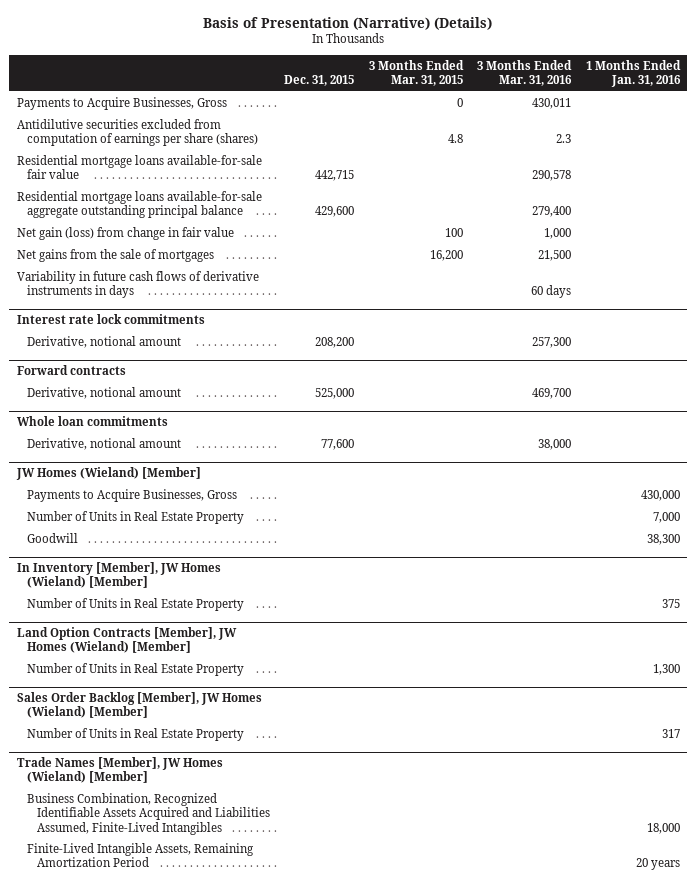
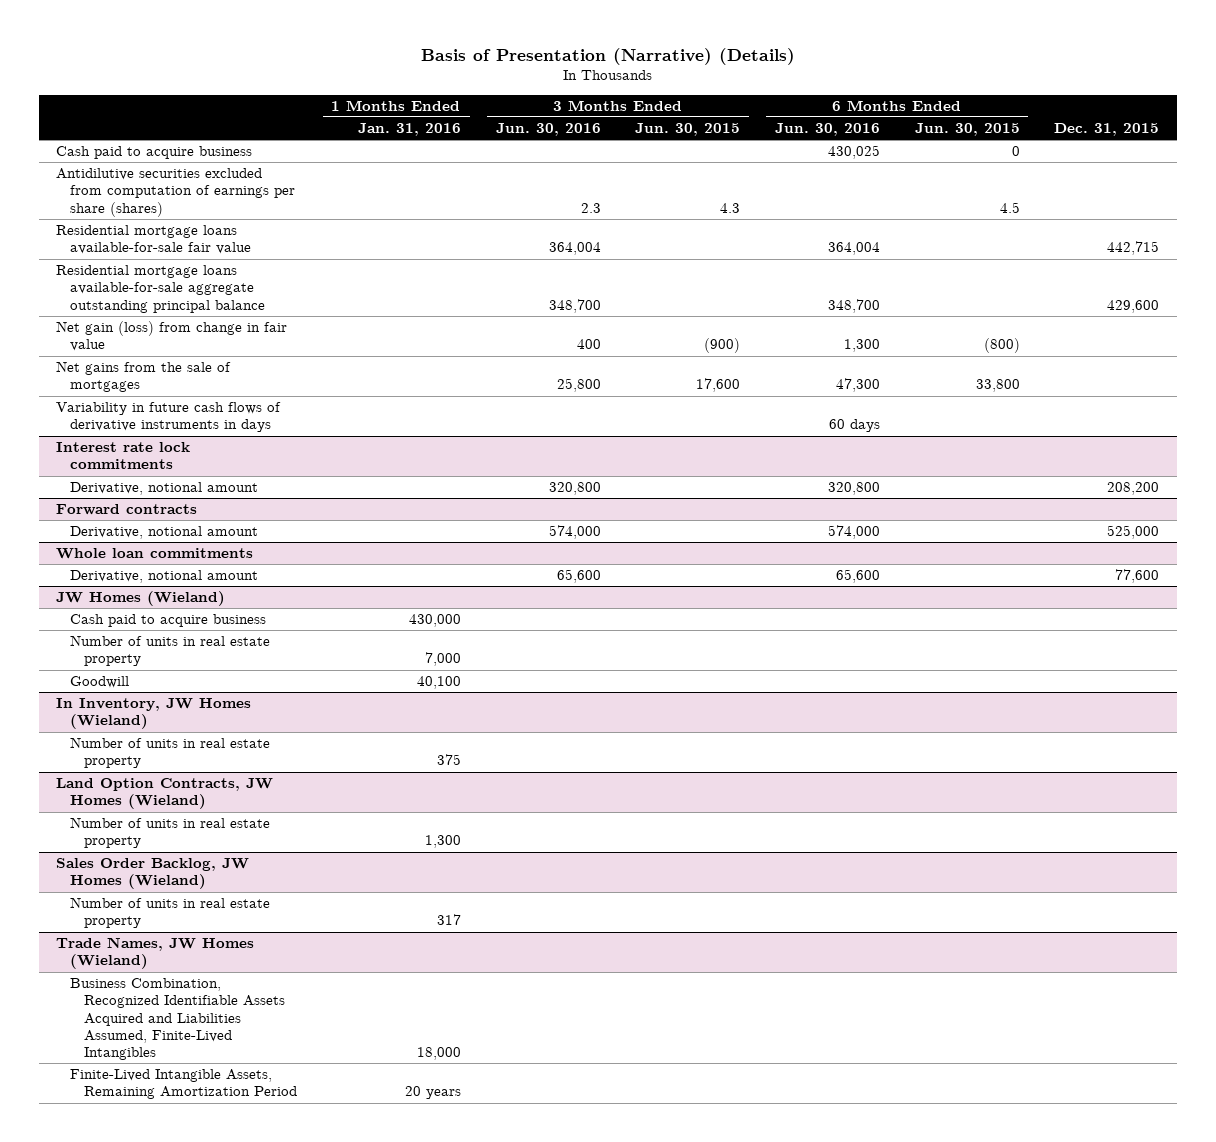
- | Dec. 31, 2015 | 3 Months Ended Mar. 31, 2015 | 3 Months Ended Mar. 31, 2016 | 1 Months Ended Jan. 31, 2016
+ | 1 Months Ended Jan. 31, 2016 | 3 Months Ended Jun. 30, 2016 | 3 Months Ended Jun. 30, 2015 | 6 Months Ended Jun. 30, 2016 | 6 Months Ended Jun. 30, 2015 | Dec. 31, 2015
- Payments to Acquire Businesses, Gross | | 0 | 430,011 |
+ Cash paid to acquire business | | | | 430,025 | 0 |
- JW Homes (Wieland) [Member]
- Payments to Acquire Businesses, Gross | | | | 430,000
- Number of Units in Real Estate Property | | | | 7,000
- Goodwill | | | | 38,300
- In Inventory [Member], JW Homes (Wieland) [Member]
- Number of Units in Real Estate Property | | | | 375
- Land Option Contracts [Member], JW Homes (Wieland) [Member]
- Number of Units in Real Estate Property | | | | 1,300
- Sales Order Backlog [Member], JW Homes (Wieland) [Member]
- Number of Units in Real Estate Property | | | | 317
- Trade Names [Member], JW Homes (Wieland) [Member]
+ JW Homes (Wieland)
+ Cash paid to acquire business | 430,000 | | | | |
+ Number of units in real estate property | 7,000 | | | | |
+ Goodwill | 40,100 | | | | |
+ In Inventory, JW Homes (Wieland)
+ Number of units in real estate property | 375 | | | | |
+ Land Option Contracts, JW Homes (Wieland)
+ Number of units in real estate property | 1,300 | | | | |
+ Sales Order Backlog, JW Homes (Wieland)
+ Number of units in real estate property | 317 | | | | |
+ Trade Names, JW Homes (Wieland)

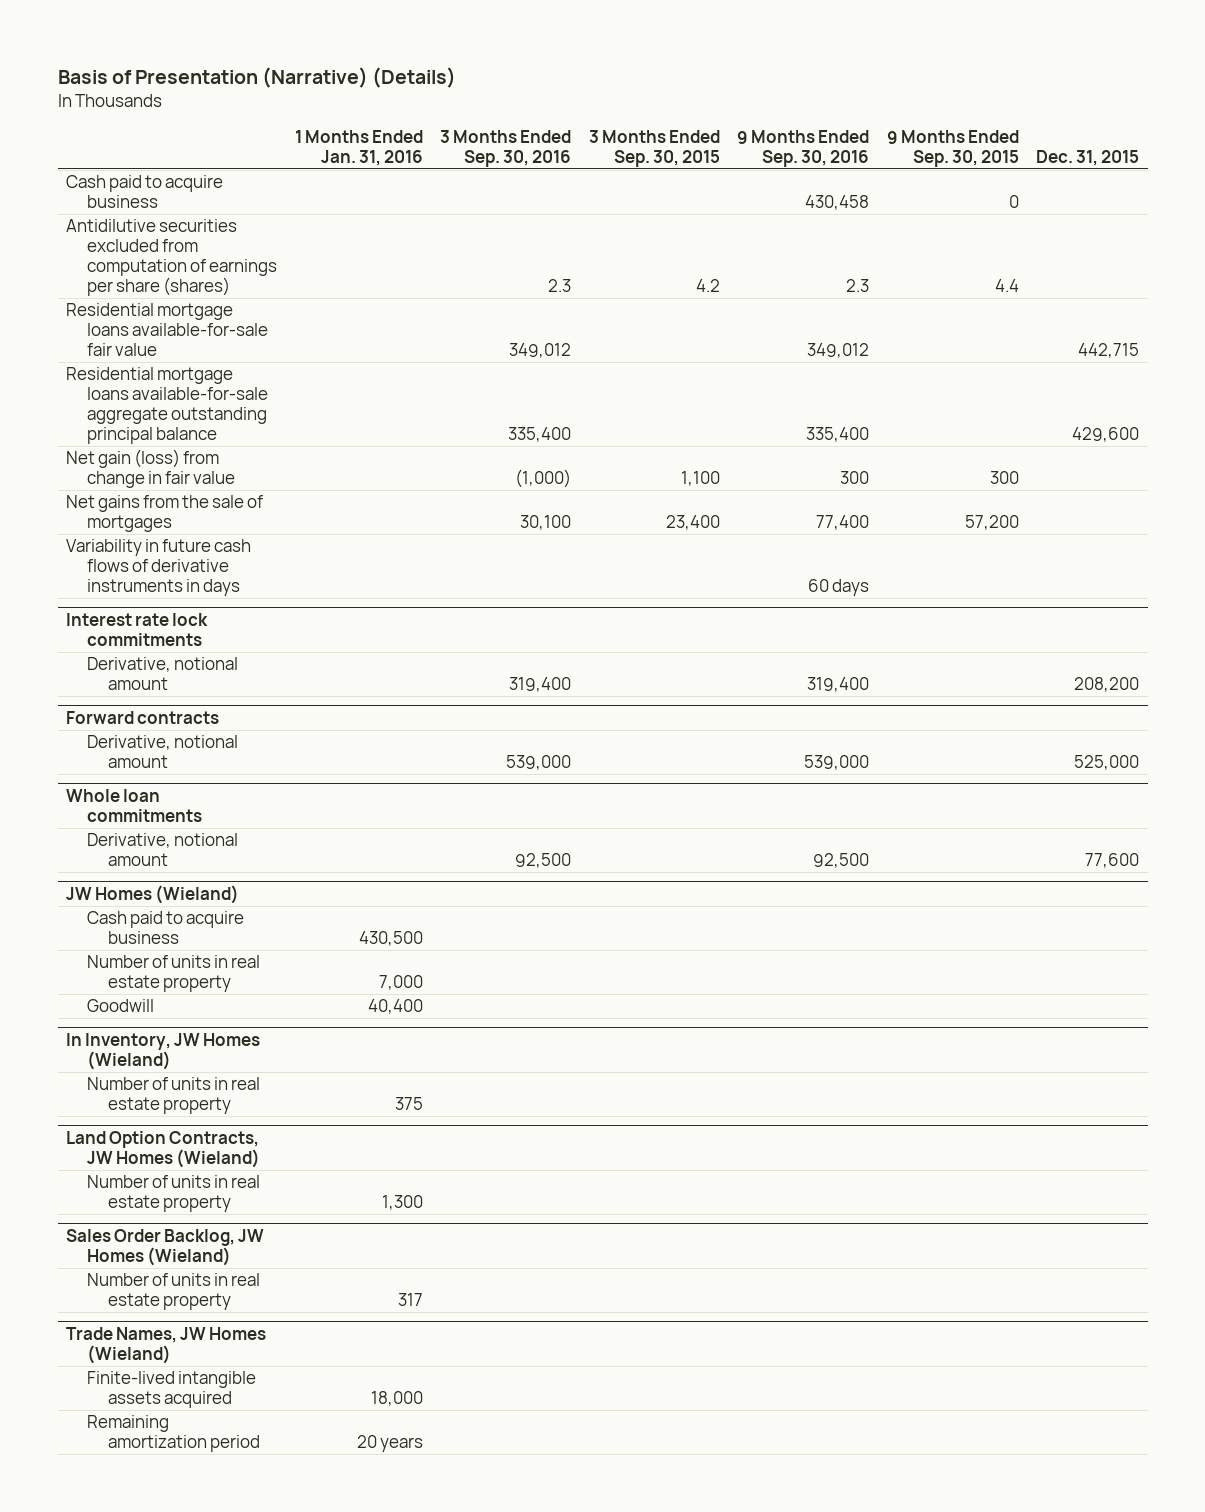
- | 1 Months Ended Jan. 31, 2016 | 3 Months Ended Jun. 30, 2016 | 3 Months Ended Jun. 30, 2015 | 6 Months Ended Jun. 30, 2016 | 6 Months Ended Jun. 30, 2015 | Dec. 31, 2015
+ | 1 Months Ended Jan. 31, 2016 | 3 Months Ended Sep. 30, 2016 | 3 Months Ended Sep. 30, 2015 | 9 Months Ended Sep. 30, 2016 | 9 Months Ended Sep. 30, 2015 | Dec. 31, 2015
@ JW Homes (Wieland)
- Cash paid to acquire business | 430,000 | | | | |
+ Cash paid to acquire business | 430,500 | | | | |
- Goodwill | 40,100 | | | | |
+ Goodwill | 40,400 | | | | |
@ Trade Names, JW Homes (Wieland)
- Business Combination, Recognized Identifiable Assets Acquired and Liabilities Assumed, Finite-Lived Intangibles | 18,000 | | | | |
- Finite-Lived Intangible Assets, Remaining Amortization Period | 20 years | | | | |
+ Finite-lived intangible assets acquired | 18,000 | | | | |
+ Remaining amortization period | 20 years | | | | |

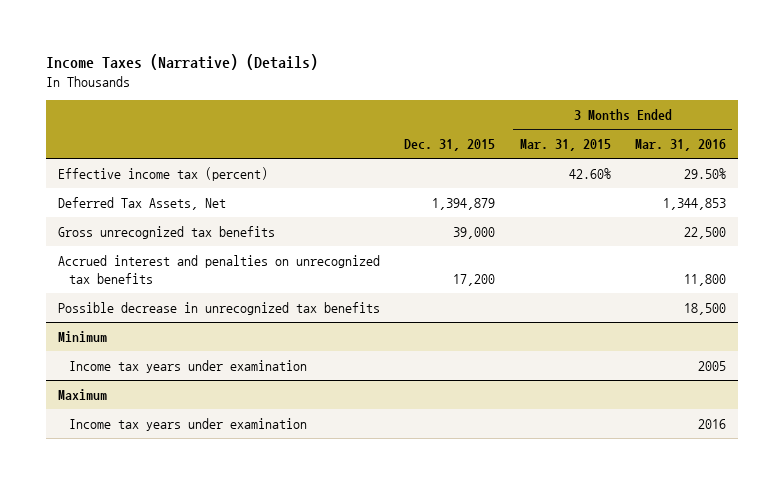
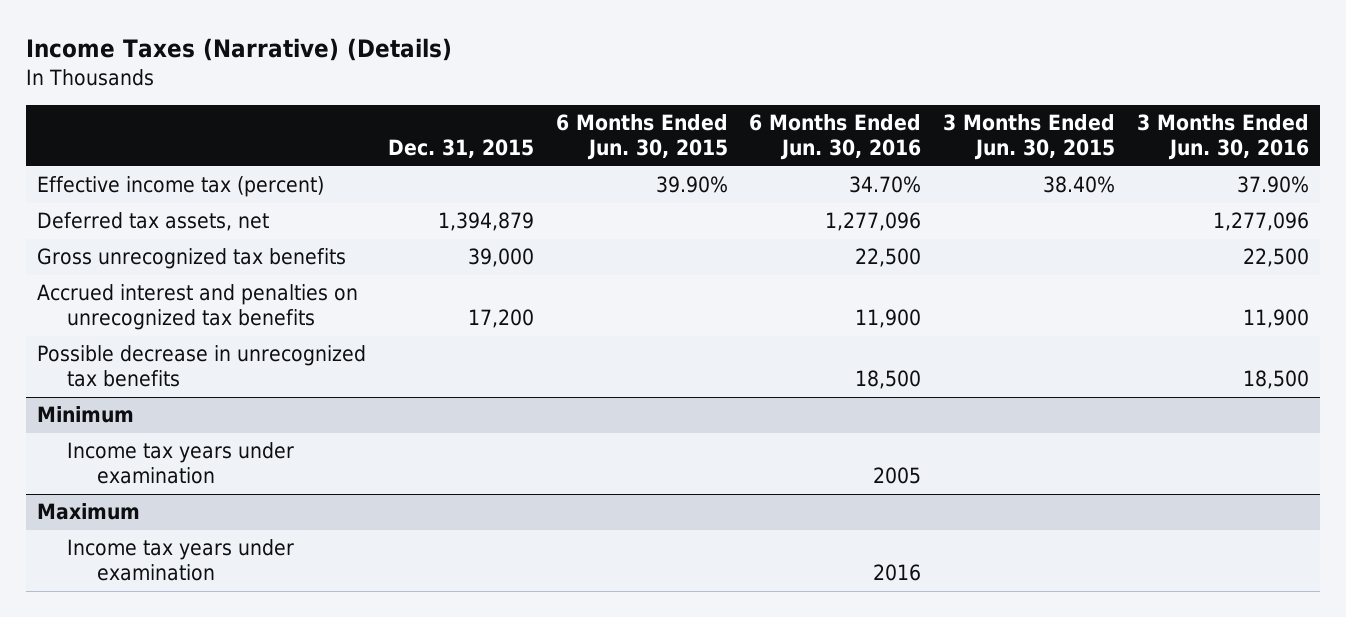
- | Dec. 31, 2015 | 3 Months Ended Mar. 31, 2015 | 3 Months Ended Mar. 31, 2016
+ | Dec. 31, 2015 | 6 Months Ended Jun. 30, 2015 | 6 Months Ended Jun. 30, 2016 | 3 Months Ended Jun. 30, 2015 | 3 Months Ended Jun. 30, 2016
- Deferred Tax Assets, Net | 1,394,879 | | 1,344,853
+ Deferred tax assets, net | 1,394,879 | | 1,277,096 | | 1,277,096

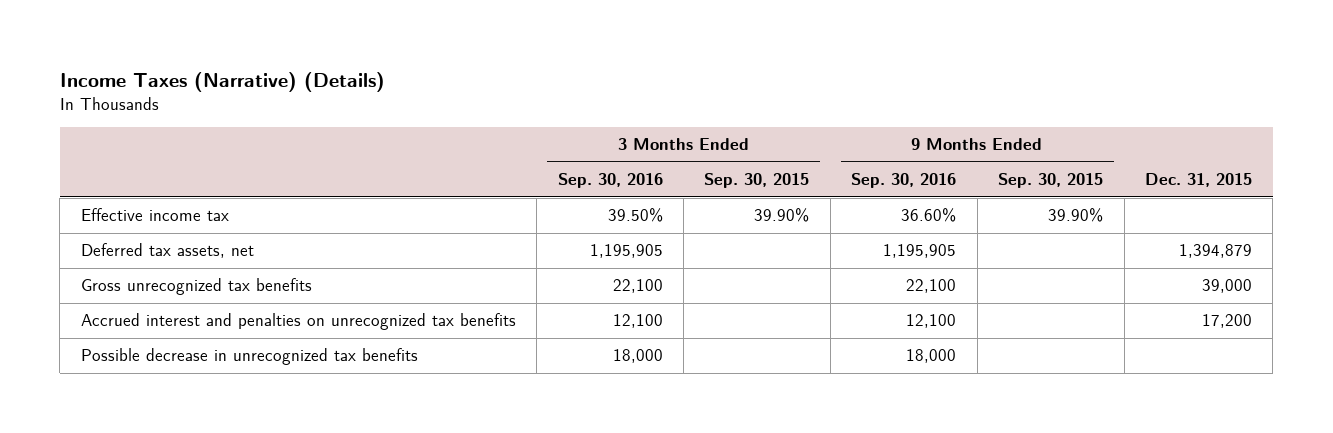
- | Dec. 31, 2015 | 6 Months Ended Jun. 30, 2015 | 6 Months Ended Jun. 30, 2016 | 3 Months Ended Jun. 30, 2015 | 3 Months Ended Jun. 30, 2016
+ | 3 Months Ended Sep. 30, 2016 | 3 Months Ended Sep. 30, 2015 | 9 Months Ended Sep. 30, 2016 | 9 Months Ended Sep. 30, 2015 | Dec. 31, 2015
- Effective income tax (percent) | | 39.90% | 34.70% | 38.40% | 37.90%
+ Effective income tax | 39.50% | 39.90% | 36.60% | 39.90% |
- Minimum
- Income tax years under examination | | | 2005 | |
- Maximum
- Income tax years under examination | | | 2016 | |

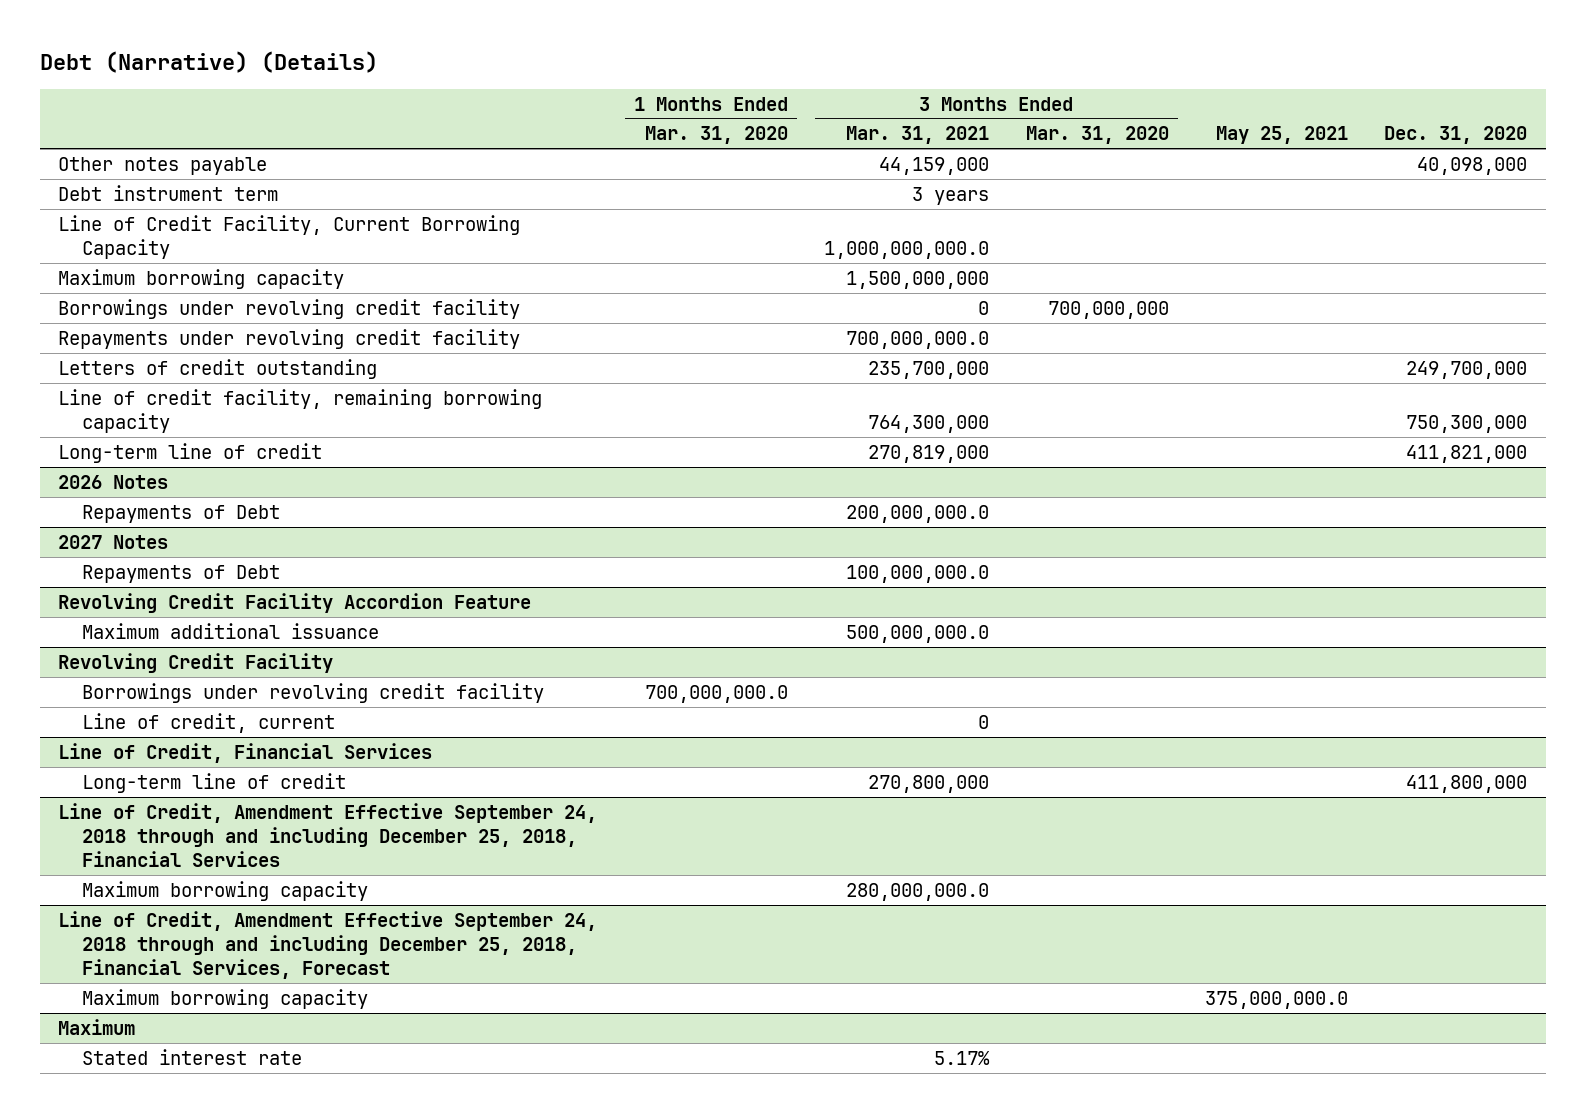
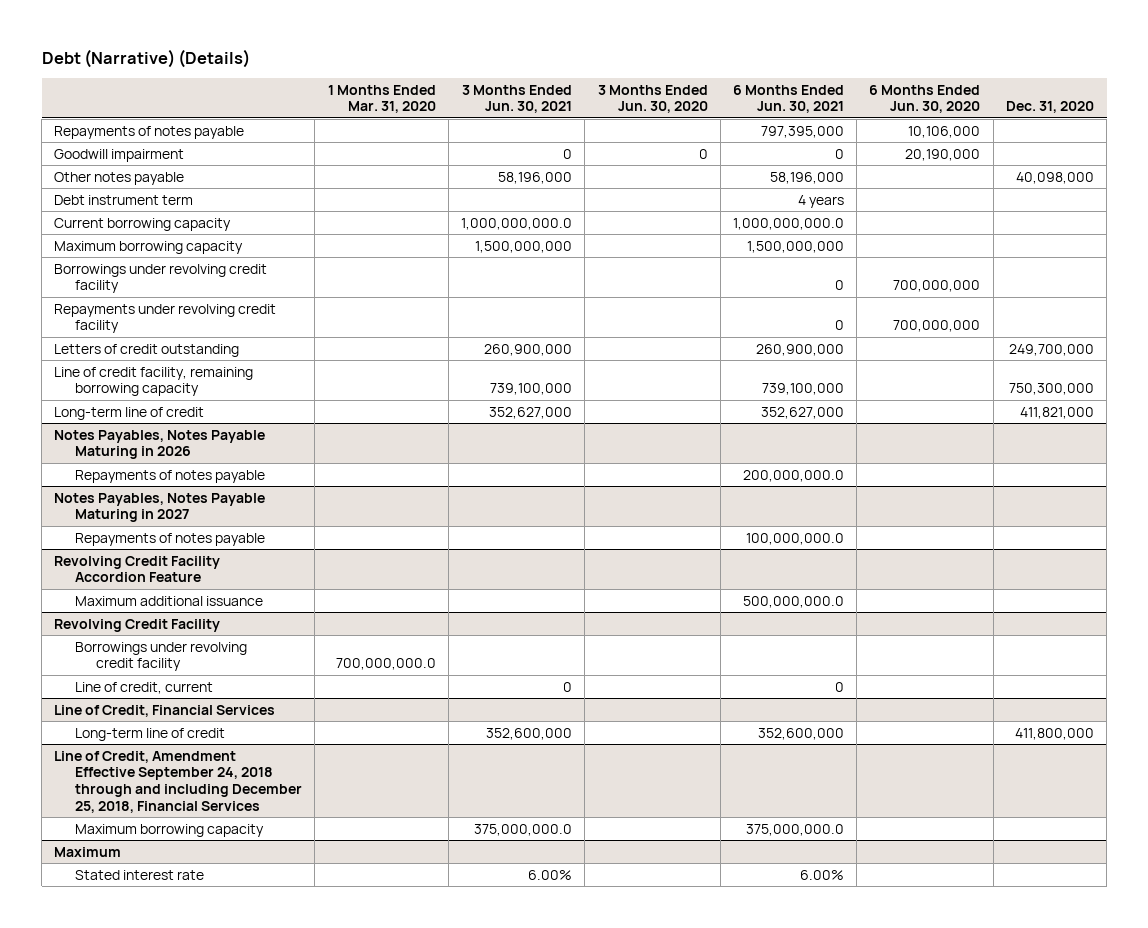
- | 1 Months Ended Mar. 31, 2020 | 3 Months Ended Mar. 31, 2021 | 3 Months Ended Mar. 31, 2020 | May 25, 2021 | Dec. 31, 2020
+ | 1 Months Ended Mar. 31, 2020 | 3 Months Ended Jun. 30, 2021 | 3 Months Ended Jun. 30, 2020 | 6 Months Ended Jun. 30, 2021 | 6 Months Ended Jun. 30, 2020 | Dec. 31, 2020
+ Repayments of notes payable | | | | 797,395,000 | 10,106,000 |
+ Goodwill impairment | | 0 | 0 | 0 | 20,190,000 |
- Line of Credit Facility, Current Borrowing Capacity | | 1,000,000,000.0 | | |
+ Current borrowing capacity | | 1,000,000,000.0 | | 1,000,000,000.0 | |
- 2026 Notes
- Repayments of Debt | | 200,000,000.0 | | |
- 2027 Notes
- Repayments of Debt | | 100,000,000.0 | | |
+ Notes Payables, Notes Payable Maturing in 2026
+ Repayments of notes payable | | | | 200,000,000.0 | |
+ Notes Payables, Notes Payable Maturing in 2027
+ Repayments of notes payable | | | | 100,000,000.0 | |
- Line of Credit, Amendment Effective September 24, 2018 through and including December 25, 2018, Financial Services, Forecast
- Maximum borrowing capacity | | | | 375,000,000.0 |

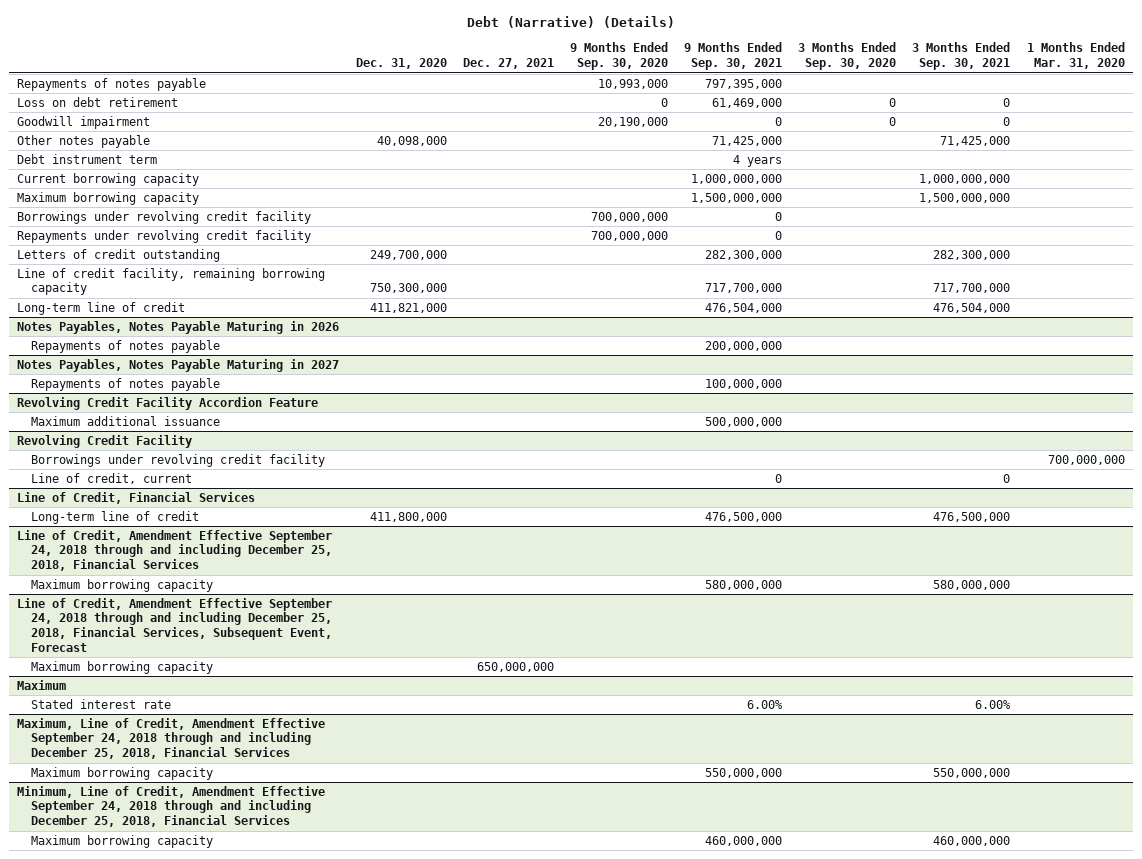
- | 1 Months Ended Mar. 31, 2020 | 3 Months Ended Jun. 30, 2021 | 3 Months Ended Jun. 30, 2020 | 6 Months Ended Jun. 30, 2021 | 6 Months Ended Jun. 30, 2020 | Dec. 31, 2020
+ | Dec. 31, 2020 | Dec. 27, 2021 | 9 Months Ended Sep. 30, 2020 | 9 Months Ended Sep. 30, 2021 | 3 Months Ended Sep. 30, 2020 | 3 Months Ended Sep. 30, 2021 | 1 Months Ended Mar. 31, 2020
+ Loss on debt retirement | | | 0 | 61,469,000 | 0 | 0 |
@ Revolving Credit Facility
- Borrowings under revolving credit facility | 700,000,000.0 | | | | |
+ Borrowings under revolving credit facility | | | | | | | 700,000,000
+ Line of Credit, Amendment Effective September 24, 2018 through and including December 25, 2018, Financial Services, Subsequent Event, Forecast
+ Maximum borrowing capacity | | 650,000,000 | | | | |
+ Maximum, Line of Credit, Amendment Effective September 24, 2018 through and including December 25, 2018, Financial Services
+ Maximum borrowing capacity | | | | 550,000,000 | | 550,000,000 |
+ Minimum, Line of Credit, Amendment Effective September 24, 2018 through and including December 25, 2018, Financial Services
+ Maximum borrowing capacity | | | | 460,000,000 | | 460,000,000 |

